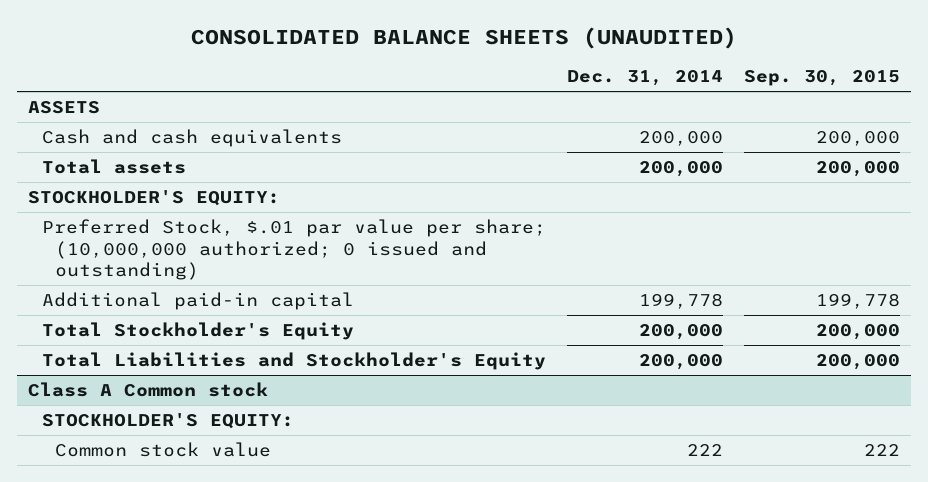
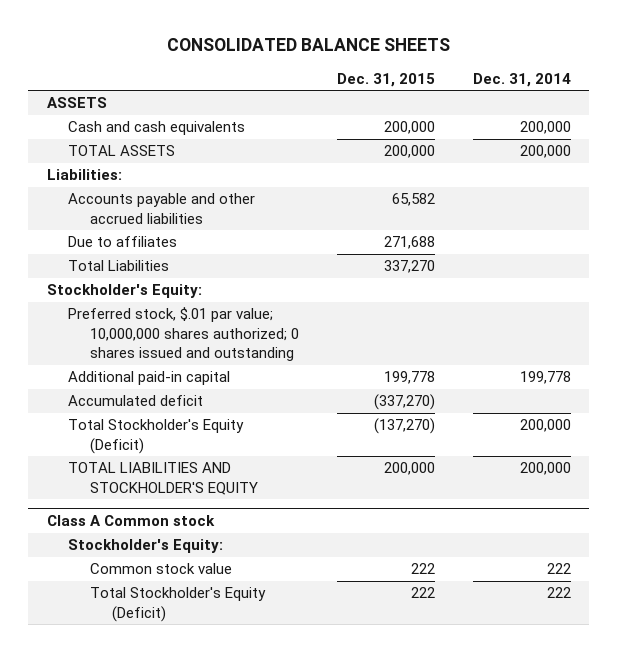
- CONSOLIDATED BALANCE SHEETS (UNAUDITED)
+ CONSOLIDATED BALANCE SHEETS
- | Dec. 31, 2014 | Sep. 30, 2015
+ | Dec. 31, 2015 | Dec. 31, 2014
- Total assets | 200,000 | 200,000
- STOCKHOLDER'S EQUITY:
- Preferred Stock, $.01 par value per share; (10,000,000 authorized; 0 issued and outstanding)
+ TOTAL ASSETS | 200,000 | 200,000
+ Liabilities:
+ Accounts payable and other accrued liabilities | 65,582 |
+ Due to affiliates | 271,688 |
+ Total Liabilities | 337,270 |
+ Stockholder's Equity:
+ Preferred stock, $.01 par value; 10,000,000 shares authorized; 0 shares issued and outstanding
- Total Stockholder's Equity | 200,000 | 200,000
- Total Liabilities and Stockholder's Equity | 200,000 | 200,000
+ Accumulated deficit | (337,270) |
+ Total Stockholder's Equity (Deficit) | (137,270) | 200,000
+ TOTAL LIABILITIES AND STOCKHOLDER'S EQUITY | 200,000 | 200,000
@ Class A Common stock
- STOCKHOLDER'S EQUITY:
+ Stockholder's Equity:
+ Total Stockholder's Equity (Deficit) | 222 | 222

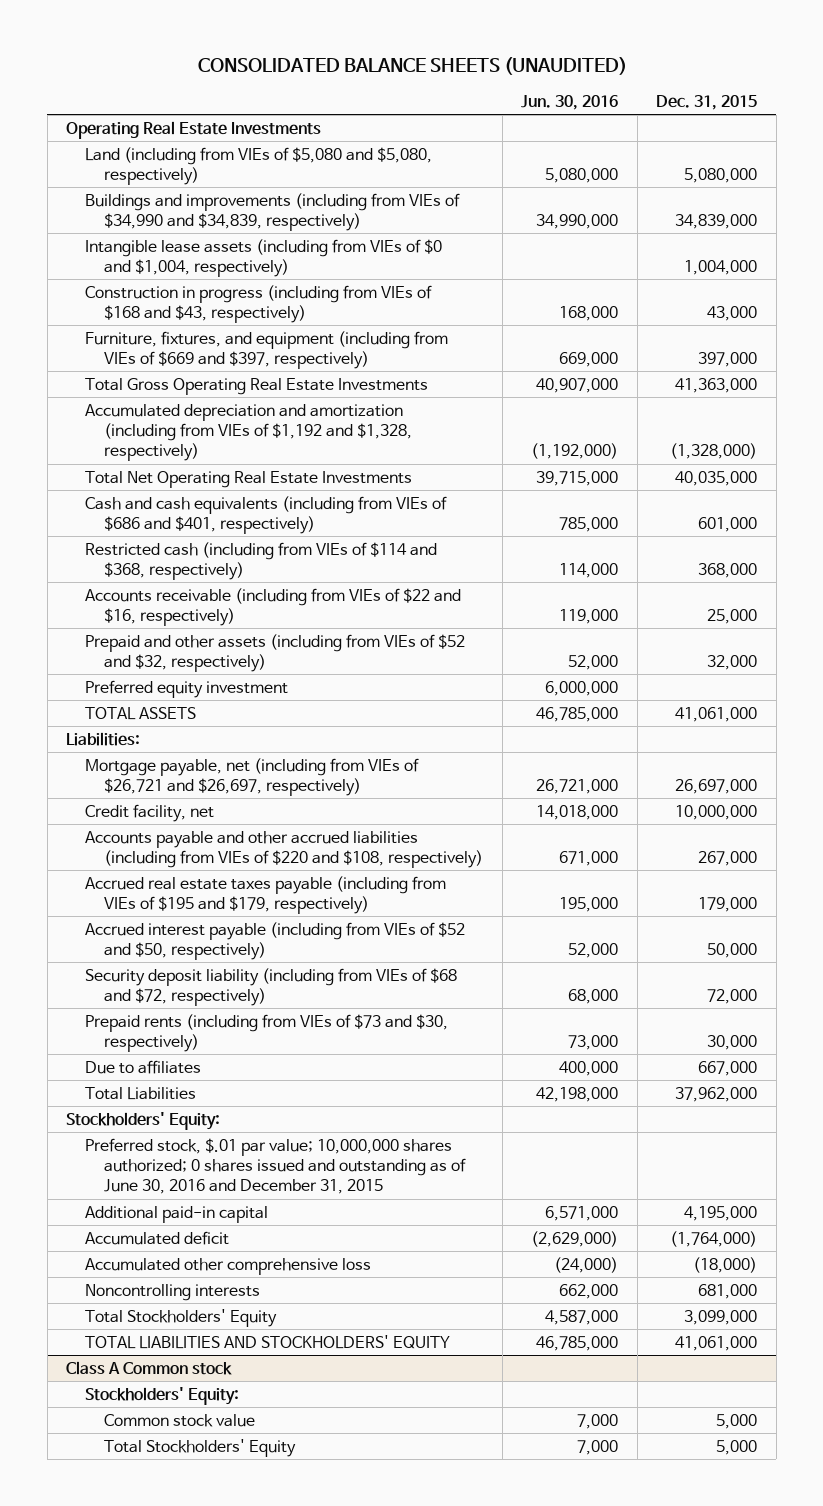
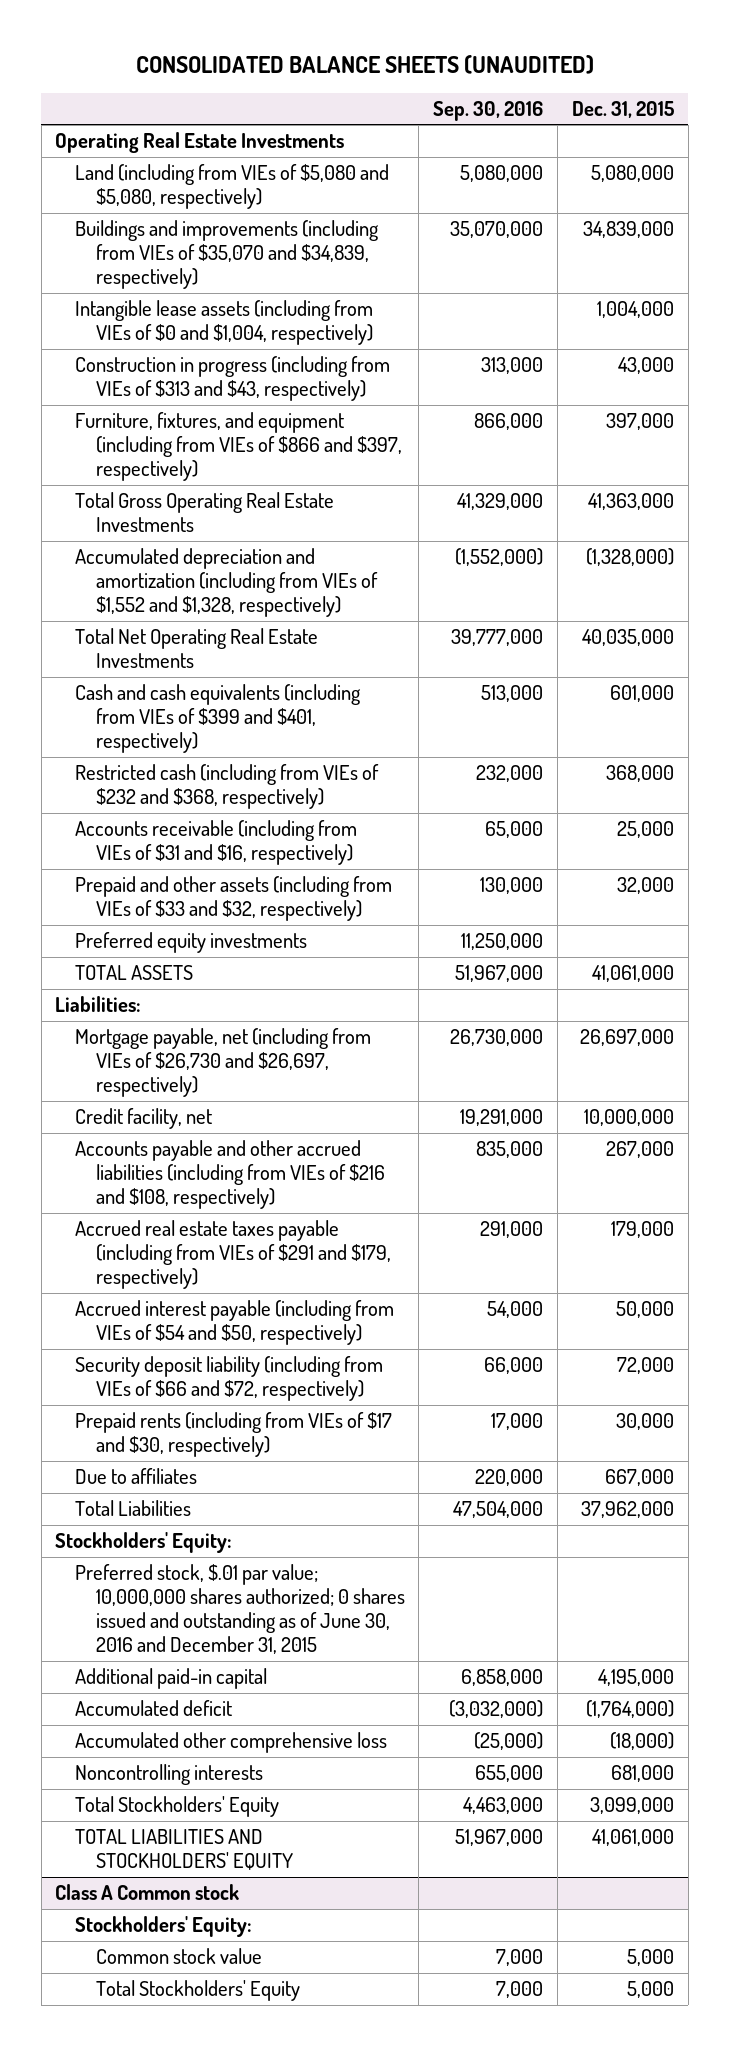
- | Jun. 30, 2016 | Dec. 31, 2015
+ | Sep. 30, 2016 | Dec. 31, 2015
- Buildings and improvements (including from VIEs of $34,990 and $34,839, respectively) | 34,990,000 | 34,839,000
+ Buildings and improvements (including from VIEs of $35,070 and $34,839, respectively) | 35,070,000 | 34,839,000
- Construction in progress (including from VIEs of $168 and $43, respectively) | 168,000 | 43,000
- Furniture, fixtures, and equipment (including from VIEs of $669 and $397, respectively) | 669,000 | 397,000
+ Construction in progress (including from VIEs of $313 and $43, respectively) | 313,000 | 43,000
+ Furniture, fixtures, and equipment (including from VIEs of $866 and $397, respectively) | 866,000 | 397,000
- Accumulated depreciation and amortization (including from VIEs of $1,192 and $1,328, respectively) | (1,192,000) | (1,328,000)
+ Accumulated depreciation and amortization (including from VIEs of $1,552 and $1,328, respectively) | (1,552,000) | (1,328,000)
- Cash and cash equivalents (including from VIEs of $686 and $401, respectively) | 785,000 | 601,000
- Restricted cash (including from VIEs of $114 and $368, respectively) | 114,000 | 368,000
- Accounts receivable (including from VIEs of $22 and $16, respectively) | 119,000 | 25,000
- Prepaid and other assets (including from VIEs of $52 and $32, respectively) | 52,000 | 32,000
- Preferred equity investment | 6,000,000 |
+ Cash and cash equivalents (including from VIEs of $399 and $401, respectively) | 513,000 | 601,000
+ Restricted cash (including from VIEs of $232 and $368, respectively) | 232,000 | 368,000
+ Accounts receivable (including from VIEs of $31 and $16, respectively) | 65,000 | 25,000
+ Prepaid and other assets (including from VIEs of $33 and $32, respectively) | 130,000 | 32,000
+ Preferred equity investments | 11,250,000 |
- Mortgage payable, net (including from VIEs of $26,721 and $26,697, respectively) | 26,721,000 | 26,697,000
+ Mortgage payable, net (including from VIEs of $26,730 and $26,697, respectively) | 26,730,000 | 26,697,000
- Accounts payable and other accrued liabilities (including from VIEs of $220 and $108, respectively) | 671,000 | 267,000
- Accrued real estate taxes payable (including from VIEs of $195 and $179, respectively) | 195,000 | 179,000
- Accrued interest payable (including from VIEs of $52 and $50, respectively) | 52,000 | 50,000
- Security deposit liability (including from VIEs of $68 and $72, respectively) | 68,000 | 72,000
- Prepaid rents (including from VIEs of $73 and $30, respectively) | 73,000 | 30,000
+ Accounts payable and other accrued liabilities (including from VIEs of $216 and $108, respectively) | 835,000 | 267,000
+ Accrued real estate taxes payable (including from VIEs of $291 and $179, respectively) | 291,000 | 179,000
+ Accrued interest payable (including from VIEs of $54 and $50, respectively) | 54,000 | 50,000
+ Security deposit liability (including from VIEs of $66 and $72, respectively) | 66,000 | 72,000
+ Prepaid rents (including from VIEs of $17 and $30, respectively) | 17,000 | 30,000

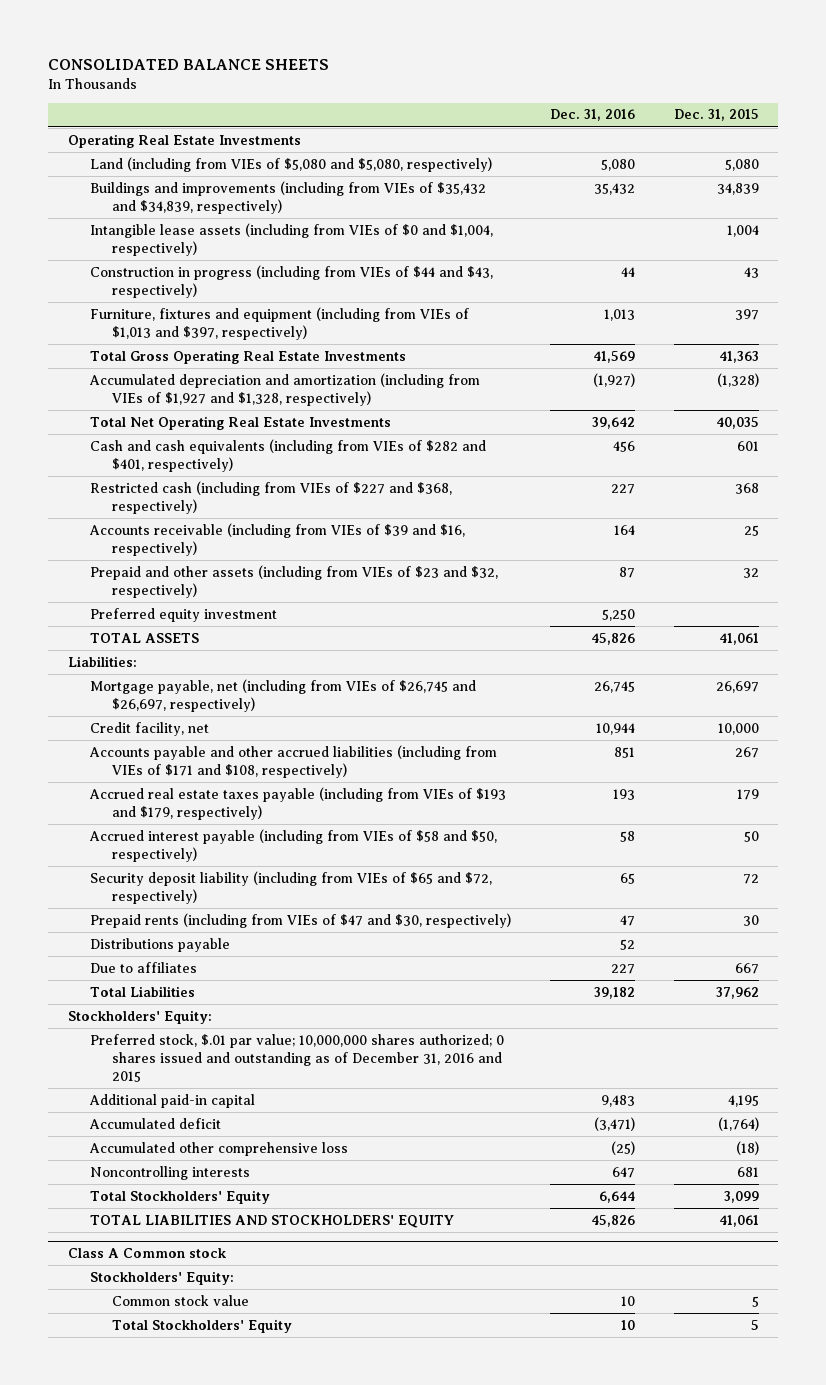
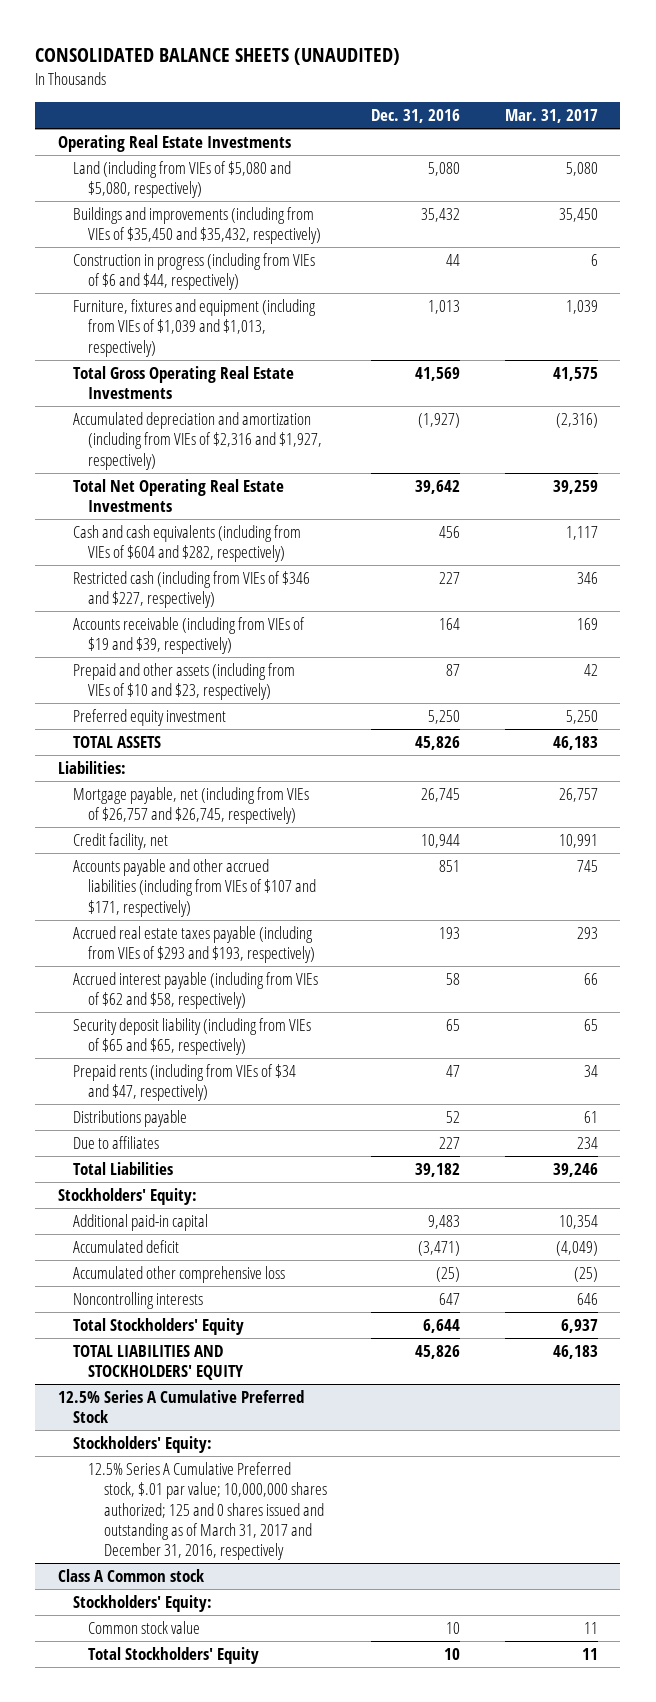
- CONSOLIDATED BALANCE SHEETS
+ CONSOLIDATED BALANCE SHEETS (UNAUDITED)
- | Dec. 31, 2016 | Dec. 31, 2015
+ | Dec. 31, 2016 | Mar. 31, 2017
- Buildings and improvements (including from VIEs of $35,432 and $34,839, respectively) | 35,432 | 34,839
- Intangible lease assets (including from VIEs of $0 and $1,004, respectively) | | 1,004
- Construction in progress (including from VIEs of $44 and $43, respectively) | 44 | 43
- Furniture, fixtures and equipment (including from VIEs of $1,013 and $397, respectively) | 1,013 | 397
+ Buildings and improvements (including from VIEs of $35,450 and $35,432, respectively) | 35,432 | 35,450
+ Construction in progress (including from VIEs of $6 and $44, respectively) | 44 | 6
+ Furniture, fixtures and equipment (including from VIEs of $1,039 and $1,013, respectively) | 1,013 | 1,039
- Accumulated depreciation and amortization (including from VIEs of $1,927 and $1,328, respectively) | (1,927) | (1,328)
+ Accumulated depreciation and amortization (including from VIEs of $2,316 and $1,927, respectively) | (1,927) | (2,316)
- Cash and cash equivalents (including from VIEs of $282 and $401, respectively) | 456 | 601
- Restricted cash (including from VIEs of $227 and $368, respectively) | 227 | 368
- Accounts receivable (including from VIEs of $39 and $16, respectively) | 164 | 25
- Prepaid and other assets (including from VIEs of $23 and $32, respectively) | 87 | 32
+ Cash and cash equivalents (including from VIEs of $604 and $282, respectively) | 456 | 1,117
+ Restricted cash (including from VIEs of $346 and $227, respectively) | 227 | 346
+ Accounts receivable (including from VIEs of $19 and $39, respectively) | 164 | 169
+ Prepaid and other assets (including from VIEs of $10 and $23, respectively) | 87 | 42
- Mortgage payable, net (including from VIEs of $26,745 and $26,697, respectively) | 26,745 | 26,697
+ Mortgage payable, net (including from VIEs of $26,757 and $26,745, respectively) | 26,745 | 26,757
- Accounts payable and other accrued liabilities (including from VIEs of $171 and $108, respectively) | 851 | 267
- Accrued real estate taxes payable (including from VIEs of $193 and $179, respectively) | 193 | 179
- Accrued interest payable (including from VIEs of $58 and $50, respectively) | 58 | 50
- Security deposit liability (including from VIEs of $65 and $72, respectively) | 65 | 72
- Prepaid rents (including from VIEs of $47 and $30, respectively) | 47 | 30
+ Accounts payable and other accrued liabilities (including from VIEs of $107 and $171, respectively) | 851 | 745
+ Accrued real estate taxes payable (including from VIEs of $293 and $193, respectively) | 193 | 293
+ Accrued interest payable (including from VIEs of $62 and $58, respectively) | 58 | 66
+ Security deposit liability (including from VIEs of $65 and $65, respectively) | 65 | 65
+ Prepaid rents (including from VIEs of $34 and $47, respectively) | 47 | 34
- Preferred stock, $.01 par value; 10,000,000 shares authorized; 0 shares issued and outstanding as of December 31, 2016 and 2015
+ 12.5% Series A Cumulative Preferred Stock
+ Stockholders' Equity:
+ 12.5% Series A Cumulative Preferred stock, $.01 par value; 10,000,000 shares authorized; 125 and 0 shares issued and outstanding as of March 31, 2017 and December 31, 2016, respectively

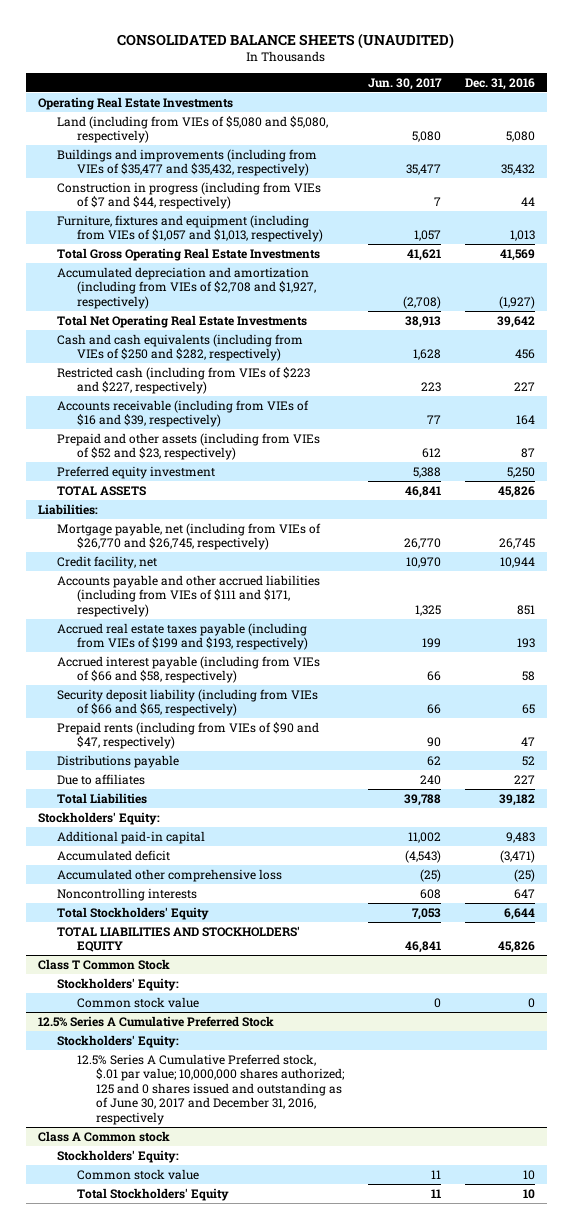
- | Dec. 31, 2016 | Mar. 31, 2017
+ | Jun. 30, 2017 | Dec. 31, 2016
- Buildings and improvements (including from VIEs of $35,450 and $35,432, respectively) | 35,432 | 35,450
- Construction in progress (including from VIEs of $6 and $44, respectively) | 44 | 6
- Furniture, fixtures and equipment (including from VIEs of $1,039 and $1,013, respectively) | 1,013 | 1,039
+ Buildings and improvements (including from VIEs of $35,477 and $35,432, respectively) | 35,477 | 35,432
+ Construction in progress (including from VIEs of $7 and $44, respectively) | 7 | 44
+ Furniture, fixtures and equipment (including from VIEs of $1,057 and $1,013, respectively) | 1,057 | 1,013
- Accumulated depreciation and amortization (including from VIEs of $2,316 and $1,927, respectively) | (1,927) | (2,316)
+ Accumulated depreciation and amortization (including from VIEs of $2,708 and $1,927, respectively) | (2,708) | (1,927)
- Cash and cash equivalents (including from VIEs of $604 and $282, respectively) | 456 | 1,117
- Restricted cash (including from VIEs of $346 and $227, respectively) | 227 | 346
- Accounts receivable (including from VIEs of $19 and $39, respectively) | 164 | 169
- Prepaid and other assets (including from VIEs of $10 and $23, respectively) | 87 | 42
+ Cash and cash equivalents (including from VIEs of $250 and $282, respectively) | 1,628 | 456
+ Restricted cash (including from VIEs of $223 and $227, respectively) | 223 | 227
+ Accounts receivable (including from VIEs of $16 and $39, respectively) | 77 | 164
+ Prepaid and other assets (including from VIEs of $52 and $23, respectively) | 612 | 87
- Mortgage payable, net (including from VIEs of $26,757 and $26,745, respectively) | 26,745 | 26,757
+ Mortgage payable, net (including from VIEs of $26,770 and $26,745, respectively) | 26,770 | 26,745
- Accounts payable and other accrued liabilities (including from VIEs of $107 and $171, respectively) | 851 | 745
- Accrued real estate taxes payable (including from VIEs of $293 and $193, respectively) | 193 | 293
- Accrued interest payable (including from VIEs of $62 and $58, respectively) | 58 | 66
- Security deposit liability (including from VIEs of $65 and $65, respectively) | 65 | 65
- Prepaid rents (including from VIEs of $34 and $47, respectively) | 47 | 34
+ Accounts payable and other accrued liabilities (including from VIEs of $111 and $171, respectively) | 1,325 | 851
+ Accrued real estate taxes payable (including from VIEs of $199 and $193, respectively) | 199 | 193
+ Accrued interest payable (including from VIEs of $66 and $58, respectively) | 66 | 58
+ Security deposit liability (including from VIEs of $66 and $65, respectively) | 66 | 65
+ Prepaid rents (including from VIEs of $90 and $47, respectively) | 90 | 47
+ Class T Common Stock
+ Stockholders' Equity:
+ Common stock value | 0 | 0
@ 12.5% Series A Cumulative Preferred Stock
- 12.5% Series A Cumulative Preferred stock, $.01 par value; 10,000,000 shares authorized; 125 and 0 shares issued and outstanding as of March 31, 2017 and December 31, 2016, respectively
+ 12.5% Series A Cumulative Preferred stock, $.01 par value; 10,000,000 shares authorized; 125 and 0 shares issued and outstanding as of June 30, 2017 and December 31, 2016, respectively

